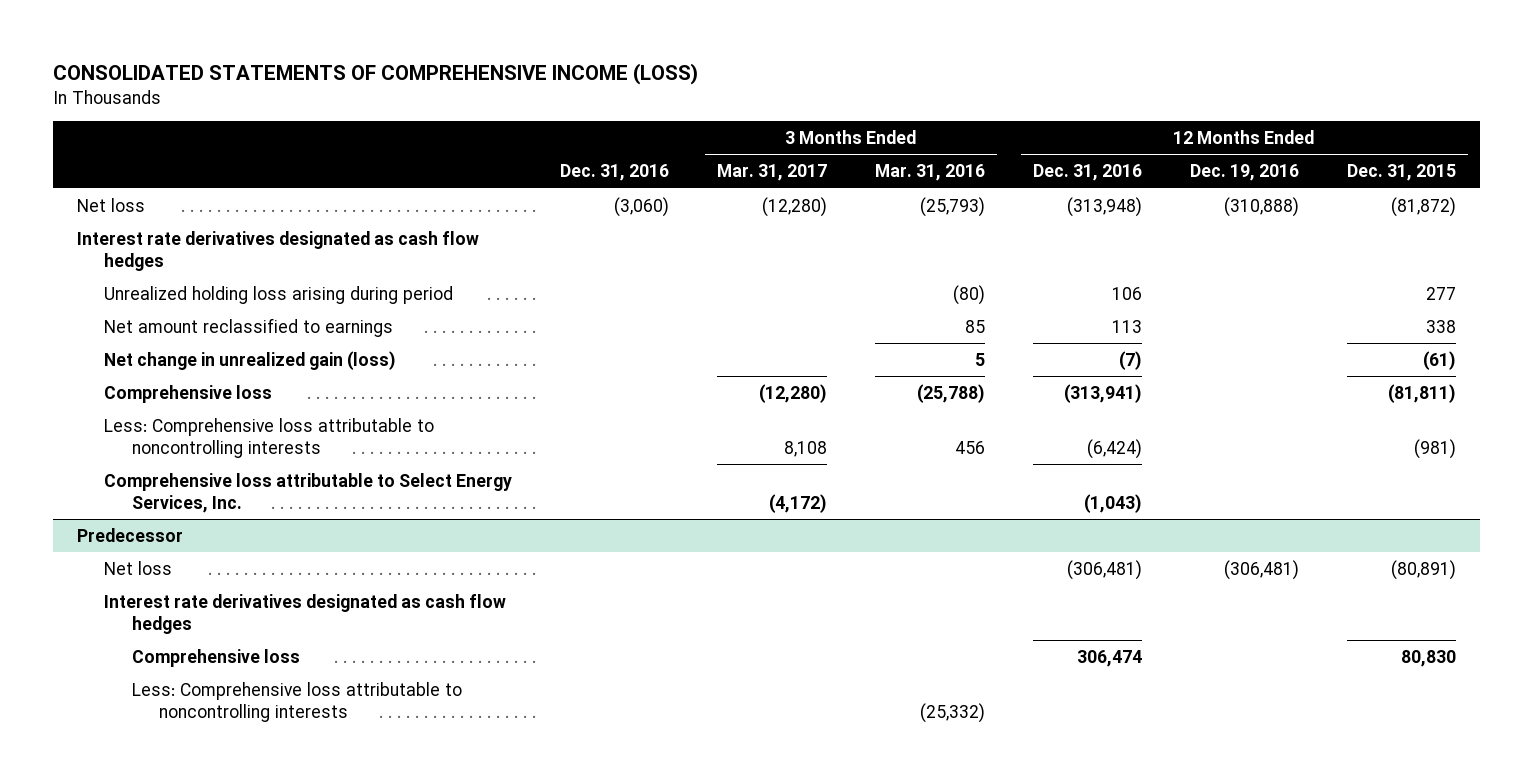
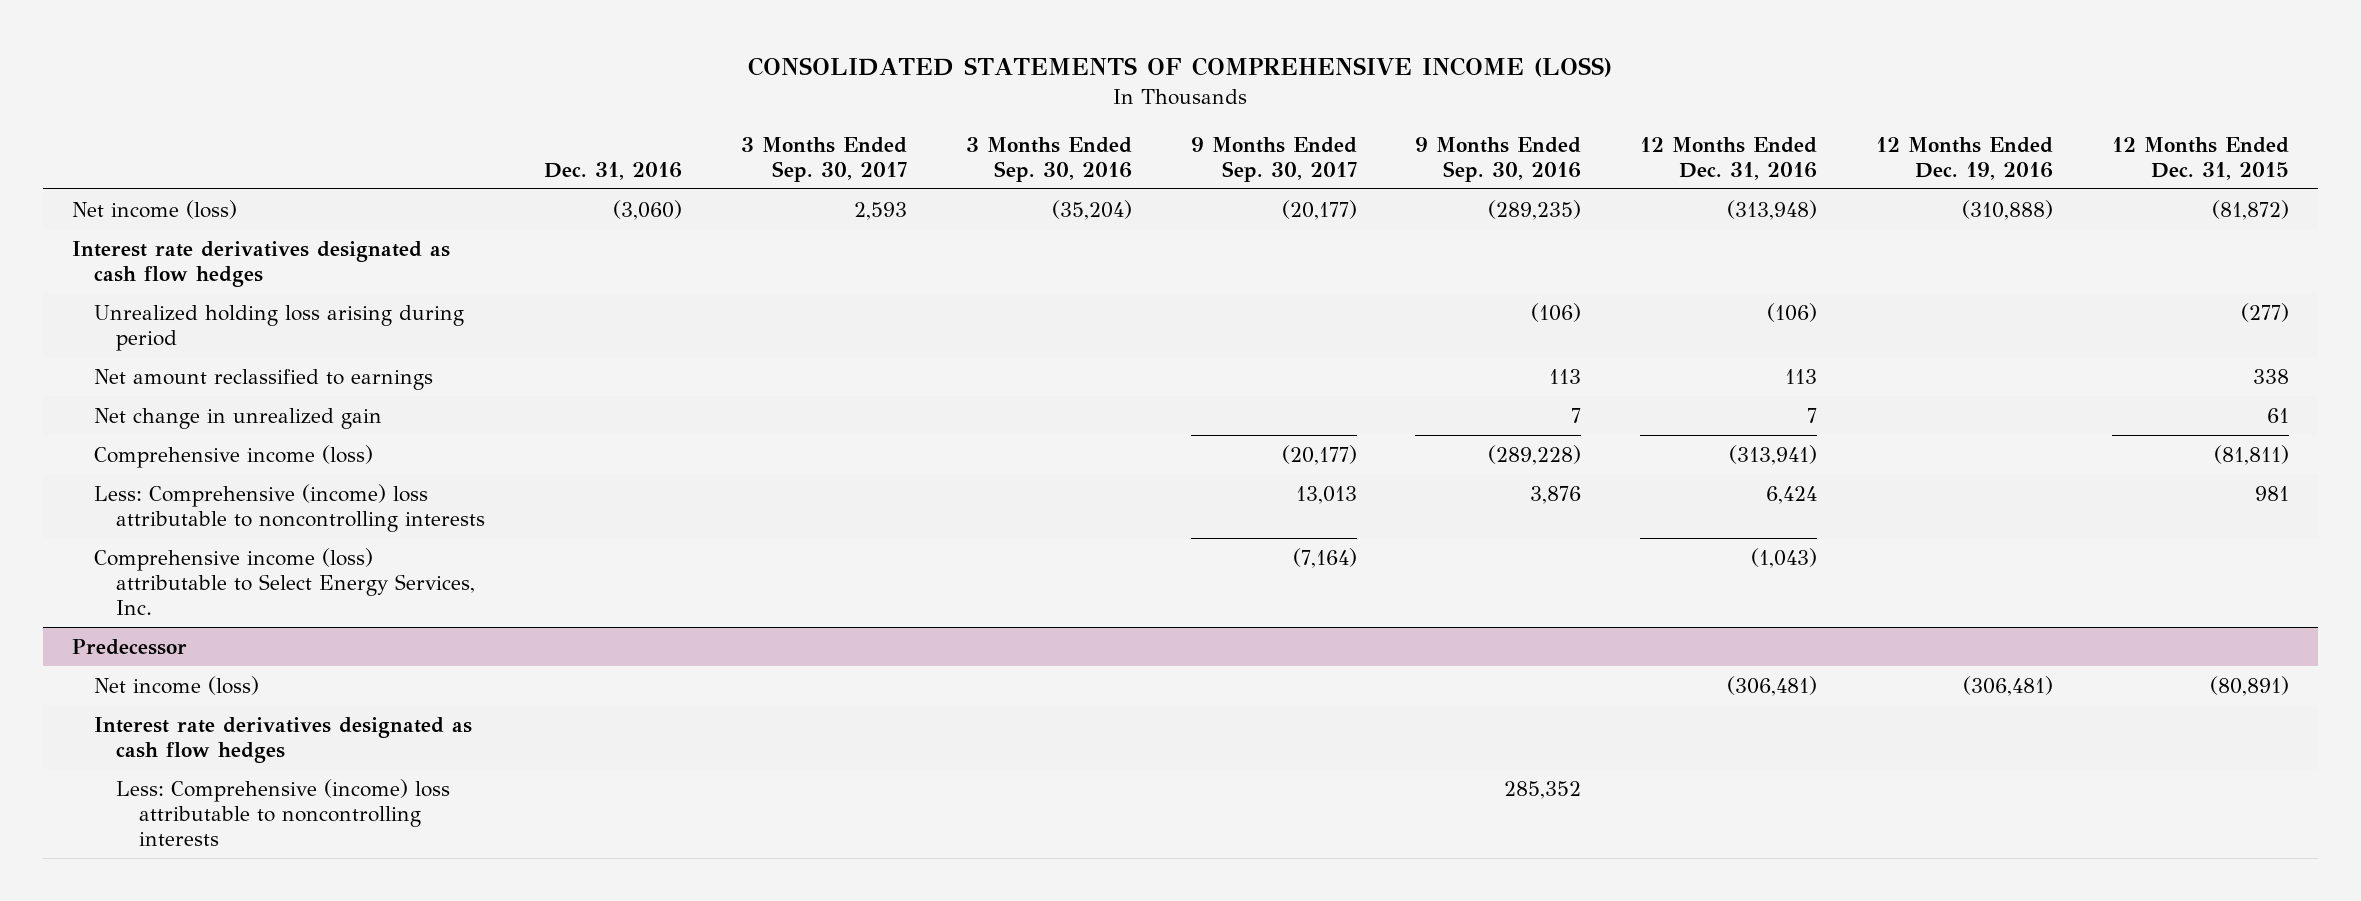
- | Dec. 31, 2016 | 3 Months Ended Mar. 31, 2017 | 3 Months Ended Mar. 31, 2016 | 12 Months Ended Dec. 31, 2016 | 12 Months Ended Dec. 19, 2016 | 12 Months Ended Dec. 31, 2015
+ | Dec. 31, 2016 | 3 Months Ended Sep. 30, 2017 | 3 Months Ended Sep. 30, 2016 | 9 Months Ended Sep. 30, 2017 | 9 Months Ended Sep. 30, 2016 | 12 Months Ended Dec. 31, 2016 | 12 Months Ended Dec. 19, 2016 | 12 Months Ended Dec. 31, 2015
- Net loss | (3,060) | (12,280) | (25,793) | (313,948) | (310,888) | (81,872)
+ Net income (loss) | (3,060) | 2,593 | (35,204) | (20,177) | (289,235) | (313,948) | (310,888) | (81,872)
- Unrealized holding loss arising during period | | | (80) | 106 | | 277
+ Unrealized holding loss arising during period | | | | | (106) | (106) | | (277)
- Net change in unrealized gain (loss) | | | 5 | (7) | | (61)
- Comprehensive loss | | (12,280) | (25,788) | (313,941) | | (81,811)
- Less: Comprehensive loss attributable to noncontrolling interests | | 8,108 | 456 | (6,424) | | (981)
- Comprehensive loss attributable to Select Energy Services, Inc. | | (4,172) | | (1,043) | |
+ Net change in unrealized gain | | | | | 7 | 7 | | 61
+ Comprehensive income (loss) | | | | (20,177) | (289,228) | (313,941) | | (81,811)
+ Less: Comprehensive (income) loss attributable to noncontrolling interests | | | | 13,013 | 3,876 | 6,424 | | 981
+ Comprehensive income (loss) attributable to Select Energy Services, Inc. | | | | (7,164) | | (1,043) | |
@ Predecessor
- Net loss | | | | (306,481) | (306,481) | (80,891)
+ Net income (loss) | | | | | | (306,481) | (306,481) | (80,891)
- Comprehensive loss | | | | 306,474 | | 80,830
- Less: Comprehensive loss attributable to noncontrolling interests | | | (25,332) | | |
+ Less: Comprehensive (income) loss attributable to noncontrolling interests | | | | | 285,352 | | |

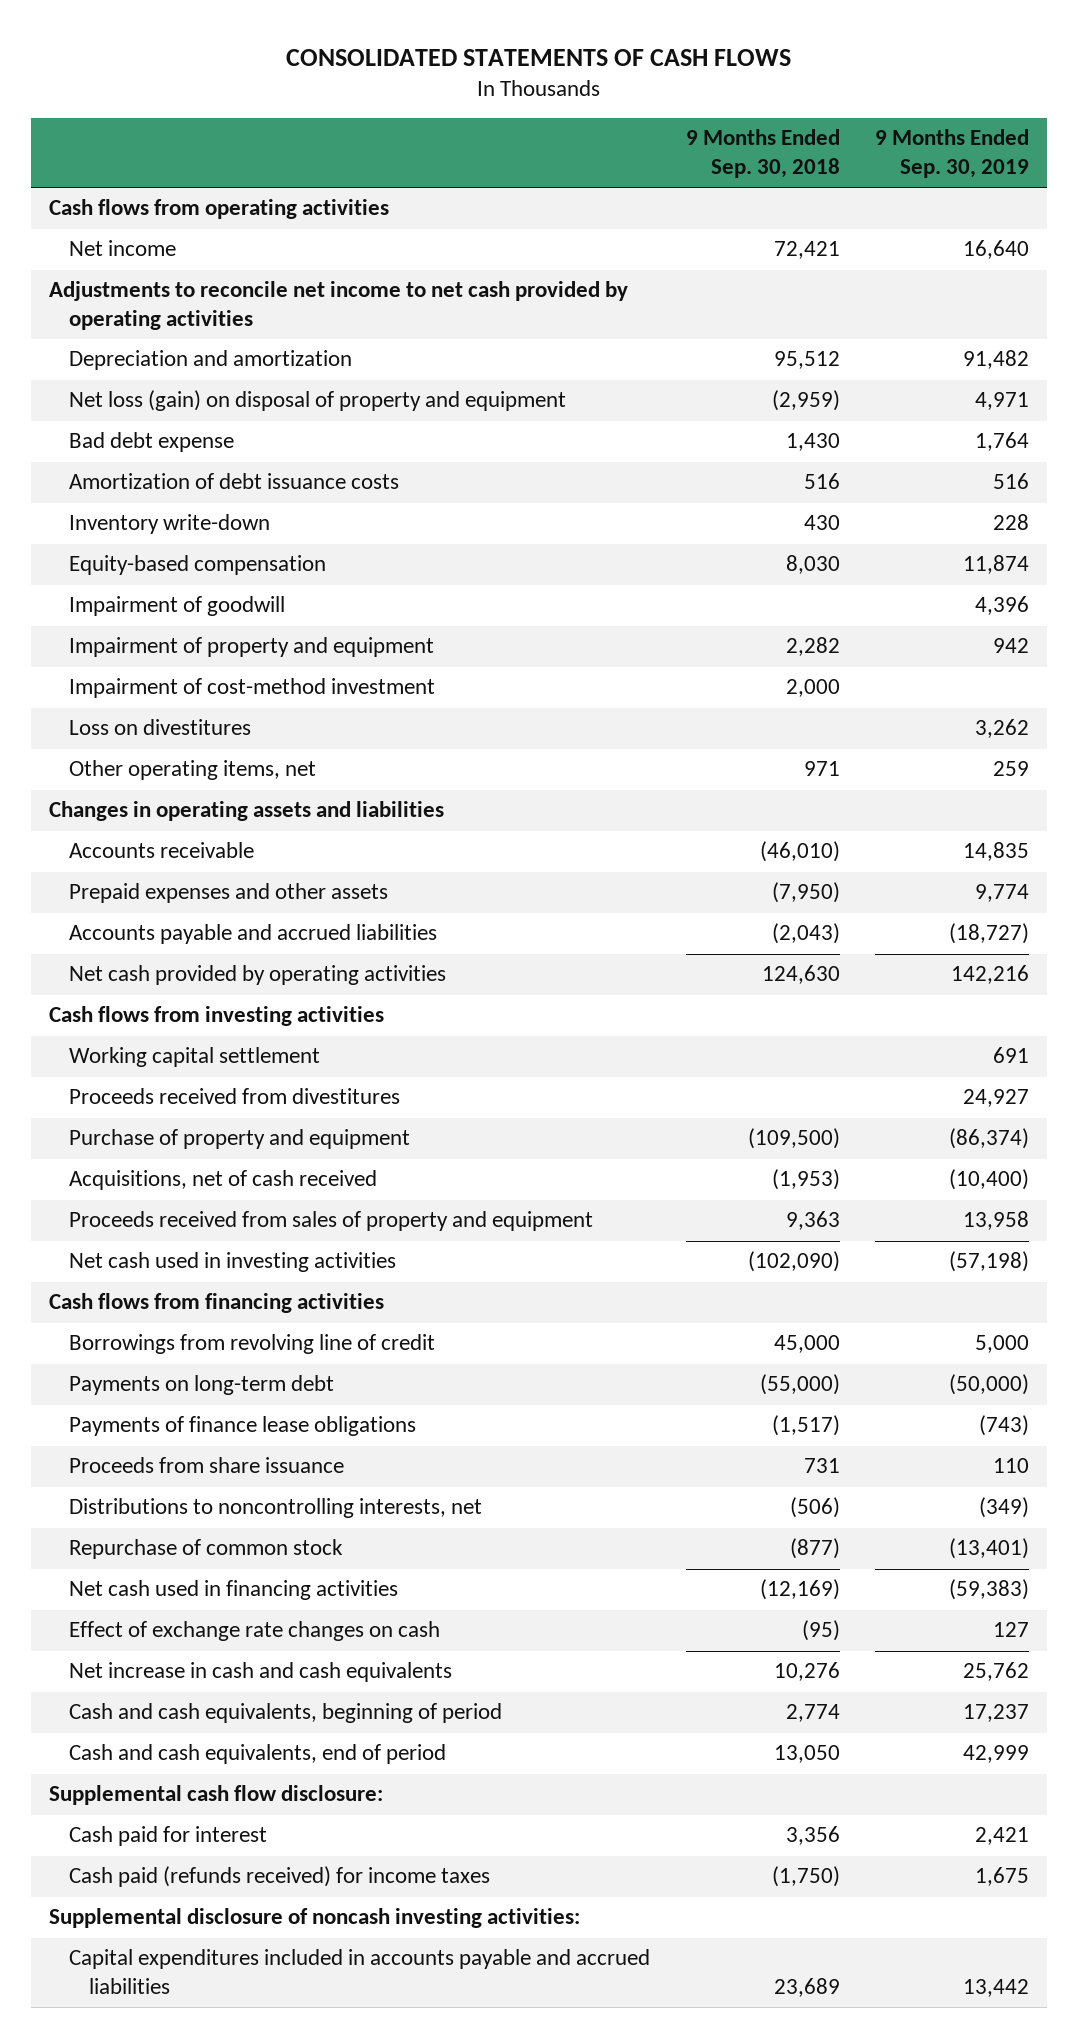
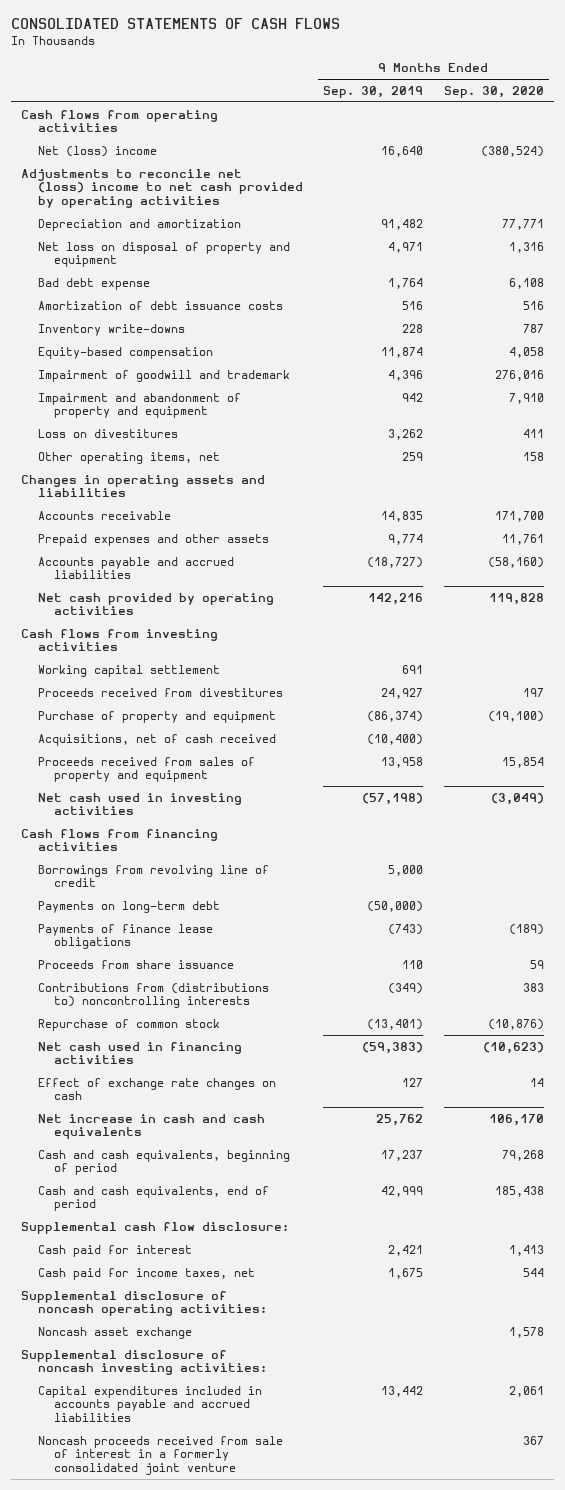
- | 9 Months Ended Sep. 30, 2018 | 9 Months Ended Sep. 30, 2019
+ | 9 Months Ended Sep. 30, 2019 | 9 Months Ended Sep. 30, 2020
- Net income | 72,421 | 16,640
- Adjustments to reconcile net income to net cash provided by operating activities
+ Net (loss) income | 16,640 | (380,524)
+ Adjustments to reconcile net (loss) income to net cash provided by operating activities
- Net loss (gain) on disposal of property and equipment | (2,959) | 4,971
+ Net loss on disposal of property and equipment | 4,971 | 1,316
- Inventory write-down | 430 | 228
+ Inventory write-downs | 228 | 787
- Impairment of goodwill | | 4,396
- Impairment of property and equipment | 2,282 | 942
- Impairment of cost-method investment | 2,000 |
+ Impairment of goodwill and trademark | 4,396 | 276,016
+ Impairment and abandonment of property and equipment | 942 | 7,910
- Distributions to noncontrolling interests, net | (506) | (349)
+ Contributions from (distributions to) noncontrolling interests | (349) | 383
- Cash paid (refunds received) for income taxes | (1,750) | 1,675
+ Cash paid for income taxes, net | 1,675 | 544
+ Supplemental disclosure of noncash operating activities:
+ Noncash asset exchange | | 1,578
+ Noncash proceeds received from sale of interest in a formerly consolidated joint venture | | 367

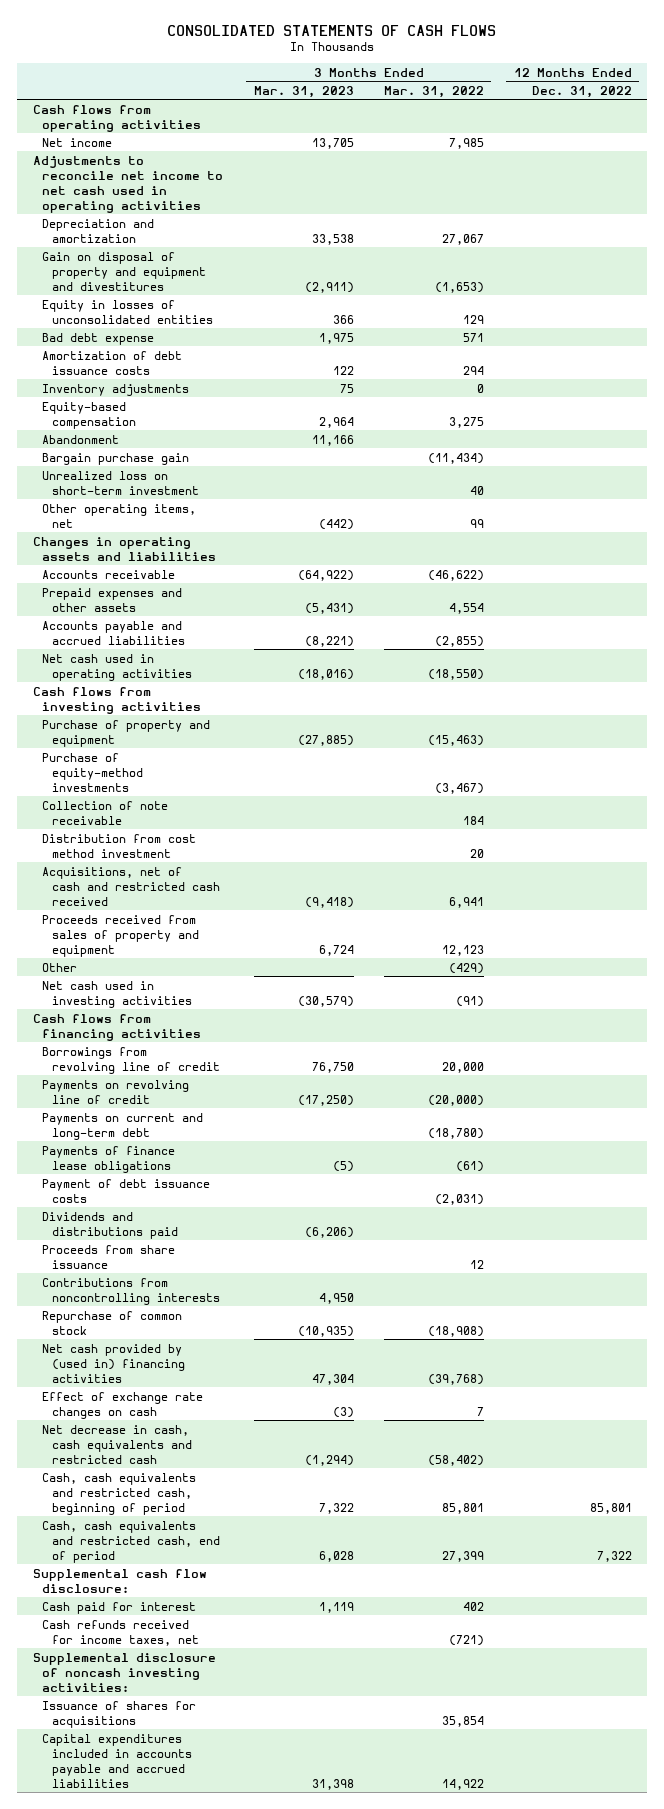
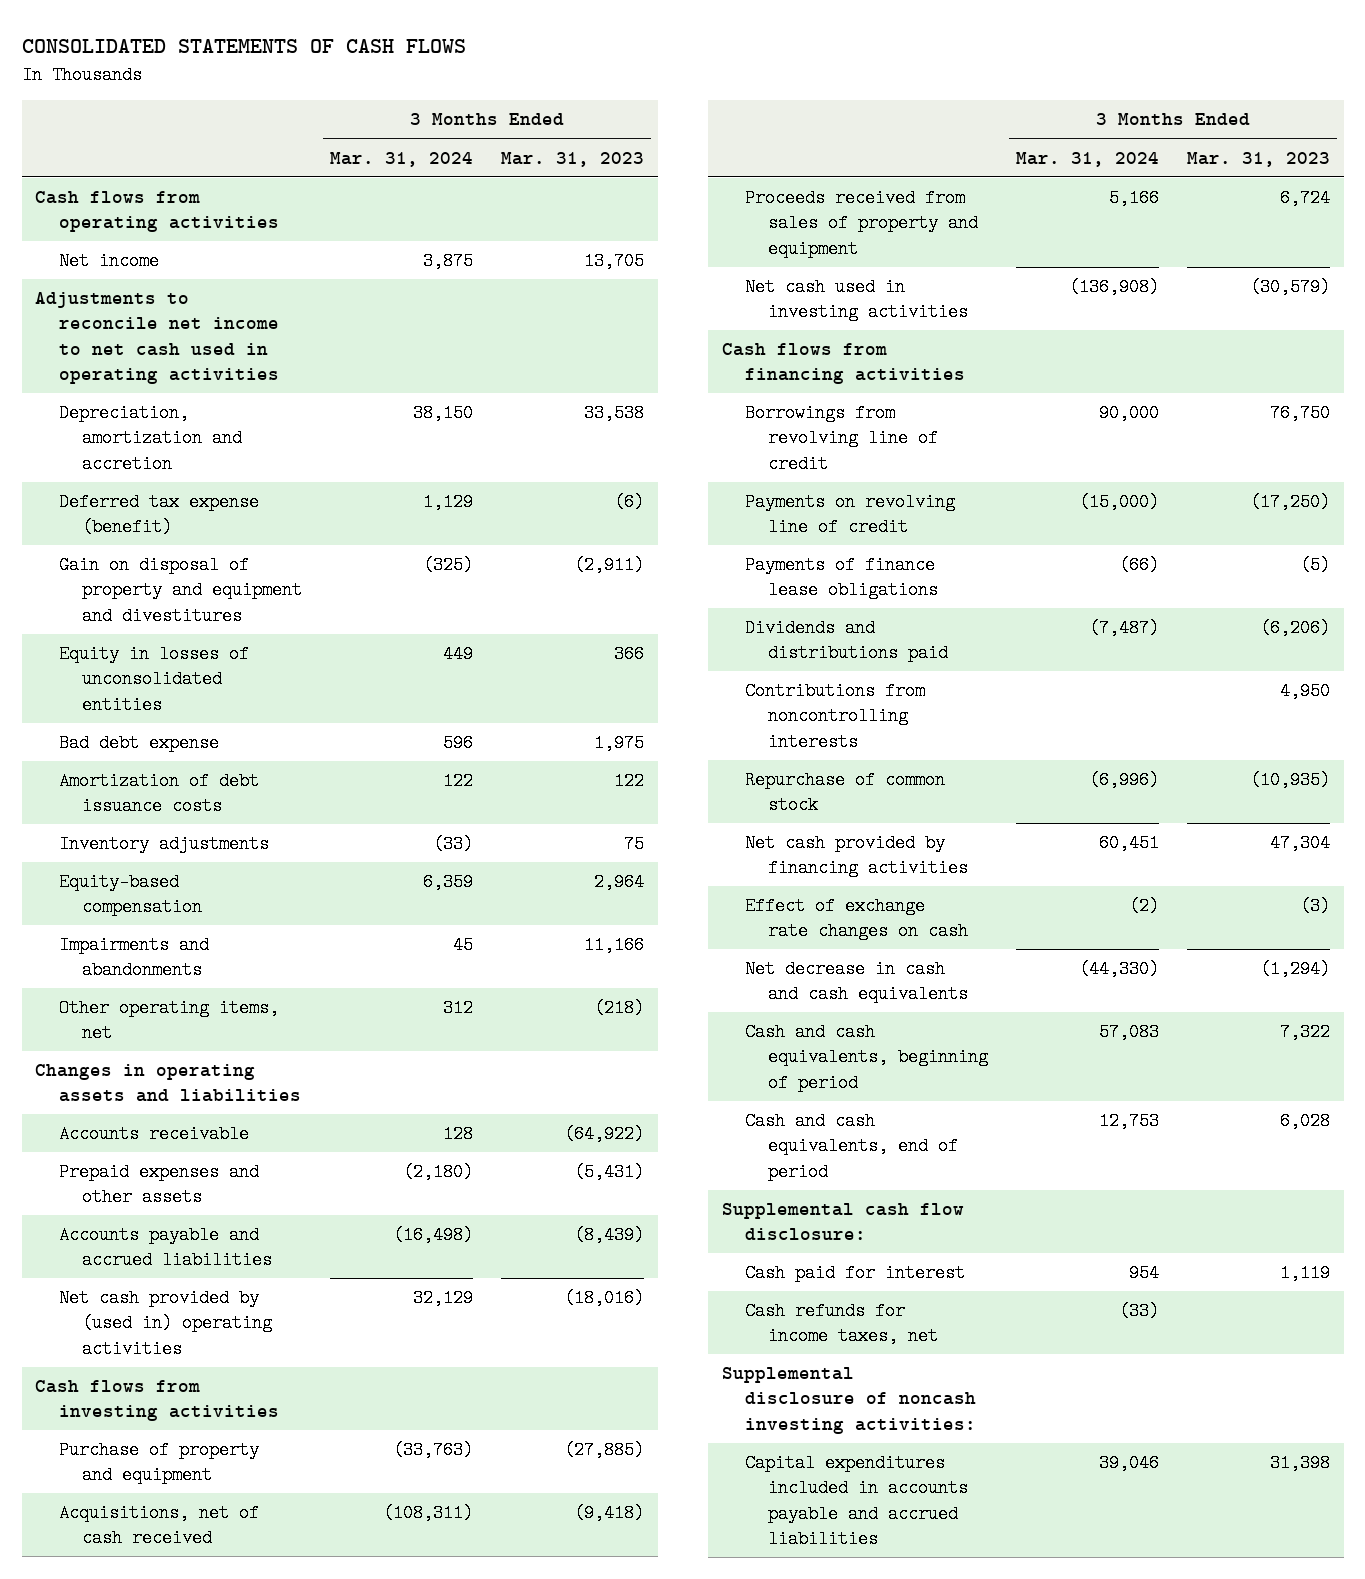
- | 3 Months Ended Mar. 31, 2023 | 3 Months Ended Mar. 31, 2022 | 12 Months Ended Dec. 31, 2022
+ | 3 Months Ended Mar. 31, 2024 | 3 Months Ended Mar. 31, 2023
- Depreciation and amortization | 33,538 | 27,067 |
+ Depreciation, amortization and accretion | 38,150 | 33,538
+ Deferred tax expense (benefit) | 1,129 | (6)
- Abandonment | 11,166 | |
- Bargain purchase gain | | (11,434) |
- Unrealized loss on short-term investment | | 40 |
- Other operating items, net | (442) | 99 |
+ Impairments and abandonments | 45 | 11,166
+ Other operating items, net | 312 | (218)
- Accounts payable and accrued liabilities | (8,221) | (2,855) |
- Net cash used in operating activities | (18,016) | (18,550) |
+ Accounts payable and accrued liabilities | (16,498) | (8,439)
+ Net cash provided by (used in) operating activities | 32,129 | (18,016)
- Purchase of equity-method investments | | (3,467) |
- Collection of note receivable | | 184 |
- Distribution from cost method investment | | 20 |
- Acquisitions, net of cash and restricted cash received | (9,418) | 6,941 |
+ Acquisitions, net of cash received | (108,311) | (9,418)
- Other | | (429) |
- Payments on current and long-term debt | | (18,780) |
- Payment of debt issuance costs | | (2,031) |
- Proceeds from share issuance | | 12 |
- Net cash provided by (used in) financing activities | 47,304 | (39,768) |
+ Net cash provided by financing activities | 60,451 | 47,304
- Net decrease in cash, cash equivalents and restricted cash | (1,294) | (58,402) |
- Cash, cash equivalents and restricted cash, beginning of period | 7,322 | 85,801 | 85,801
- Cash, cash equivalents and restricted cash, end of period | 6,028 | 27,399 | 7,322
+ Net decrease in cash and cash equivalents | (44,330) | (1,294)
+ Cash and cash equivalents, beginning of period | 57,083 | 7,322
+ Cash and cash equivalents, end of period | 12,753 | 6,028
- Cash refunds received for income taxes, net | | (721) |
+ Cash refunds for income taxes, net | (33) |
- Issuance of shares for acquisitions | | 35,854 |

